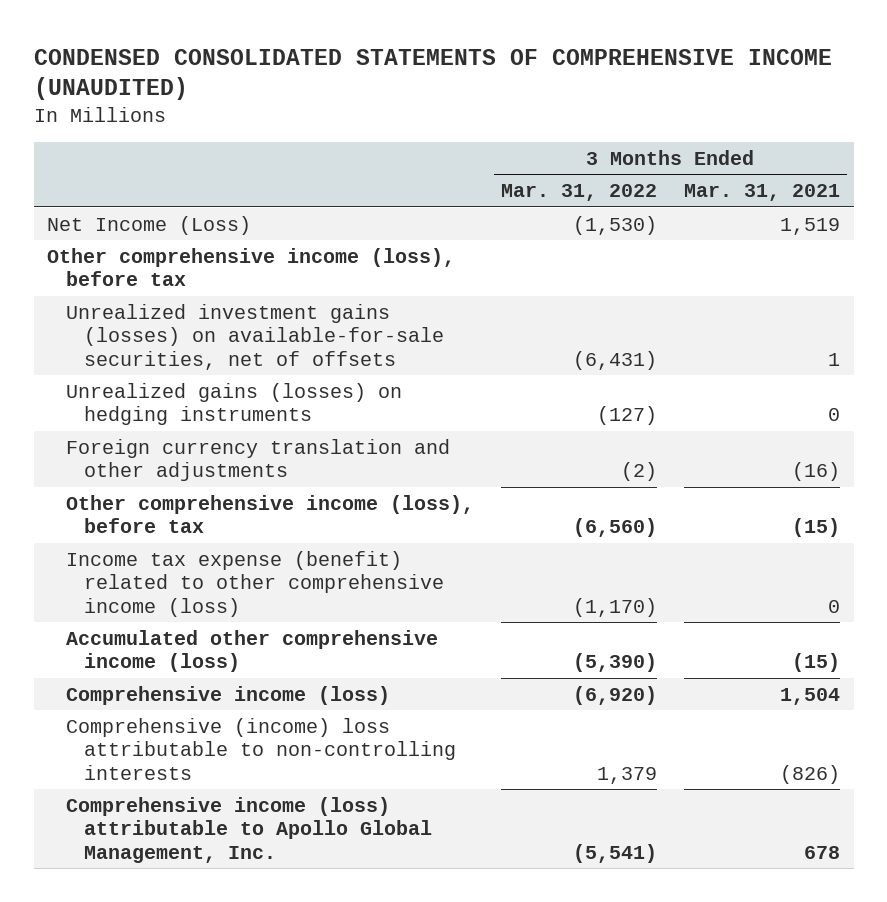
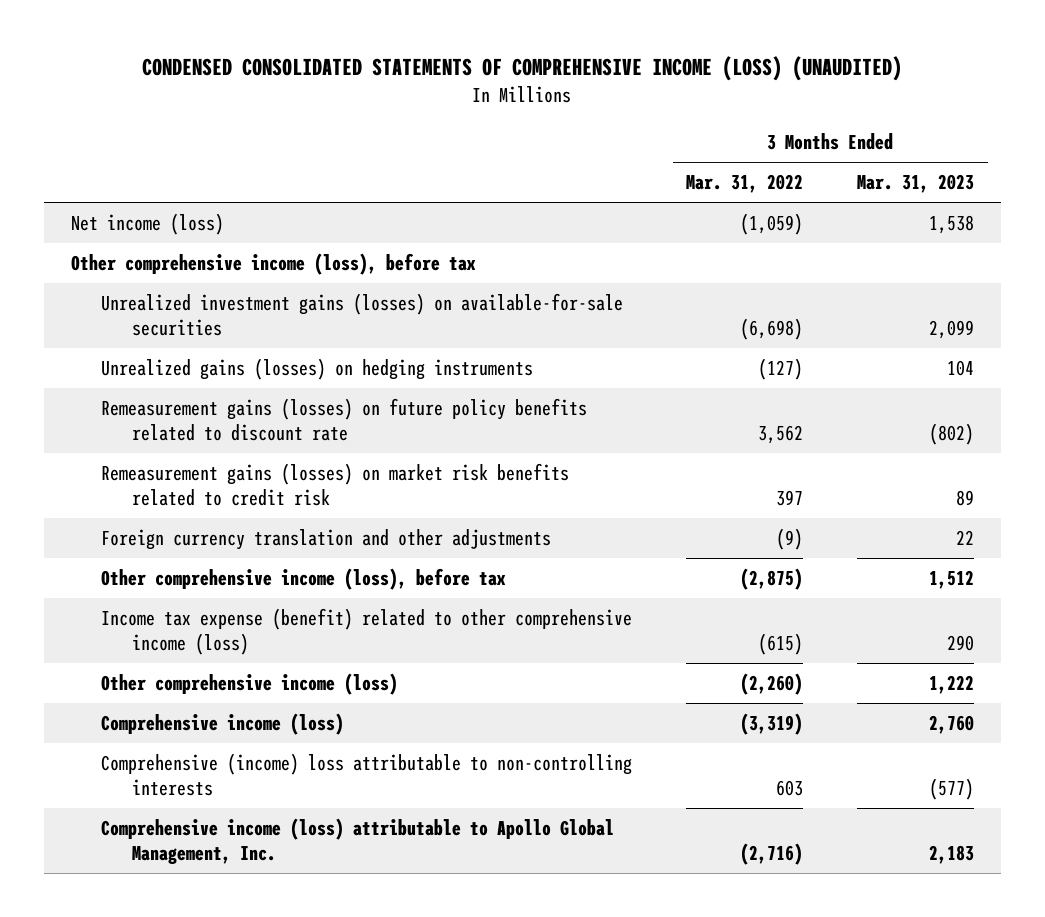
- CONDENSED CONSOLIDATED STATEMENTS OF COMPREHENSIVE INCOME (UNAUDITED)
+ CONDENSED CONSOLIDATED STATEMENTS OF COMPREHENSIVE INCOME (LOSS) (UNAUDITED)
- | 3 Months Ended Mar. 31, 2022 | 3 Months Ended Mar. 31, 2021
+ | 3 Months Ended Mar. 31, 2022 | 3 Months Ended Mar. 31, 2023
- Net Income (Loss) | (1,530) | 1,519
+ Net income (loss) | (1,059) | 1,538
- Unrealized investment gains (losses) on available-for-sale securities, net of offsets | (6,431) | 1
+ Unrealized investment gains (losses) on available-for-sale securities | (6,698) | 2,099
- Foreign currency translation and other adjustments | (2) | (16)
- Other comprehensive income (loss), before tax | (6,560) | (15)
- Income tax expense (benefit) related to other comprehensive income (loss) | (1,170) | 0
- Accumulated other comprehensive income (loss) | (5,390) | (15)
- Comprehensive income (loss) | (6,920) | 1,504
- Comprehensive (income) loss attributable to non-controlling interests | 1,379 | (826)
- Comprehensive income (loss) attributable to Apollo Global Management, Inc. | (5,541) | 678
+ Remeasurement gains (losses) on future policy benefits related to discount rate | 3,562 | (802)
+ Remeasurement gains (losses) on market risk benefits related to credit risk | 397 | 89
+ Foreign currency translation and other adjustments | (9) | 22
+ Other comprehensive income (loss), before tax | (2,875) | 1,512
+ Income tax expense (benefit) related to other comprehensive income (loss) | (615) | 290
+ Other comprehensive income (loss) | (2,260) | 1,222
+ Comprehensive income (loss) | (3,319) | 2,760
+ Comprehensive (income) loss attributable to non-controlling interests | 603 | (577)
+ Comprehensive income (loss) attributable to Apollo Global Management, Inc. | (2,716) | 2,183

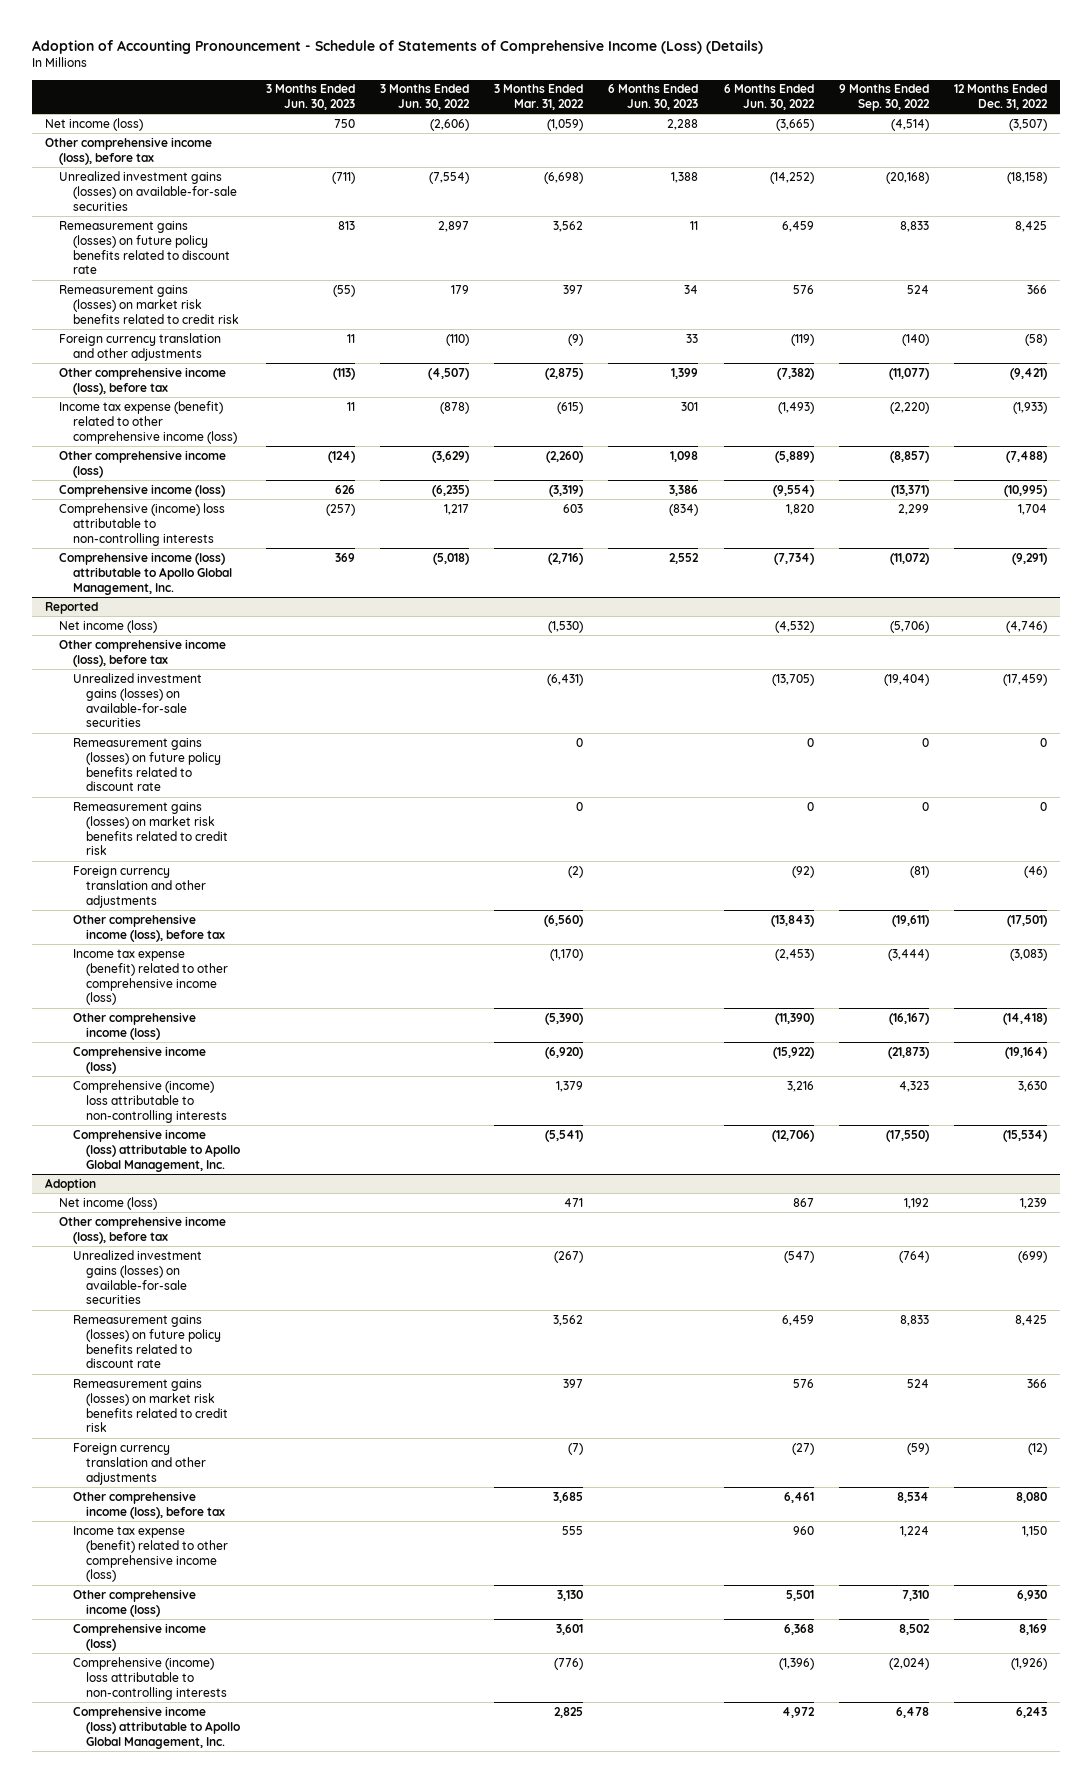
- CONDENSED CONSOLIDATED STATEMENTS OF COMPREHENSIVE INCOME (LOSS) (UNAUDITED)
+ Adoption of Accounting Pronouncement - Schedule of Statements of Comprehensive Income (Loss) (Details)
- | 3 Months Ended Mar. 31, 2022 | 3 Months Ended Mar. 31, 2023
+ | 3 Months Ended Jun. 30, 2023 | 3 Months Ended Jun. 30, 2022 | 3 Months Ended Mar. 31, 2022 | 6 Months Ended Jun. 30, 2023 | 6 Months Ended Jun. 30, 2022 | 9 Months Ended Sep. 30, 2022 | 12 Months Ended Dec. 31, 2022
- Unrealized gains (losses) on hedging instruments | (127) | 104
+ Reported
+ Net income (loss) | | | (1,530) | | (4,532) | (5,706) | (4,746)
+ Other comprehensive income (loss), before tax
+ Unrealized investment gains (losses) on available-for-sale securities | | | (6,431) | | (13,705) | (19,404) | (17,459)
+ Remeasurement gains (losses) on future policy benefits related to discount rate | | | 0 | | 0 | 0 | 0
+ Remeasurement gains (losses) on market risk benefits related to credit risk | | | 0 | | 0 | 0 | 0
+ Foreign currency translation and other adjustments | | | (2) | | (92) | (81) | (46)
+ Other comprehensive income (loss), before tax | | | (6,560) | | (13,843) | (19,611) | (17,501)
+ Income tax expense (benefit) related to other comprehensive income (loss) | | | (1,170) | | (2,453) | (3,444) | (3,083)
+ Other comprehensive income (loss) | | | (5,390) | | (11,390) | (16,167) | (14,418)
+ Comprehensive income (loss) | | | (6,920) | | (15,922) | (21,873) | (19,164)
+ Comprehensive (income) loss attributable to non-controlling interests | | | 1,379 | | 3,216 | 4,323 | 3,630
+ Comprehensive income (loss) attributable to Apollo Global Management, Inc. | | | (5,541) | | (12,706) | (17,550) | (15,534)
+ Adoption
+ Net income (loss) | | | 471 | | 867 | 1,192 | 1,239
+ Other comprehensive income (loss), before tax
+ Unrealized investment gains (losses) on available-for-sale securities | | | (267) | | (547) | (764) | (699)
+ Remeasurement gains (losses) on future policy benefits related to discount rate | | | 3,562 | | 6,459 | 8,833 | 8,425
+ Remeasurement gains (losses) on market risk benefits related to credit risk | | | 397 | | 576 | 524 | 366
+ Foreign currency translation and other adjustments | | | (7) | | (27) | (59) | (12)
+ Other comprehensive income (loss), before tax | | | 3,685 | | 6,461 | 8,534 | 8,080
+ Income tax expense (benefit) related to other comprehensive income (loss) | | | 555 | | 960 | 1,224 | 1,150
+ Other comprehensive income (loss) | | | 3,130 | | 5,501 | 7,310 | 6,930
+ Comprehensive income (loss) | | | 3,601 | | 6,368 | 8,502 | 8,169
+ Comprehensive (income) loss attributable to non-controlling interests | | | (776) | | (1,396) | (2,024) | (1,926)
+ Comprehensive income (loss) attributable to Apollo Global Management, Inc. | | | 2,825 | | 4,972 | 6,478 | 6,243

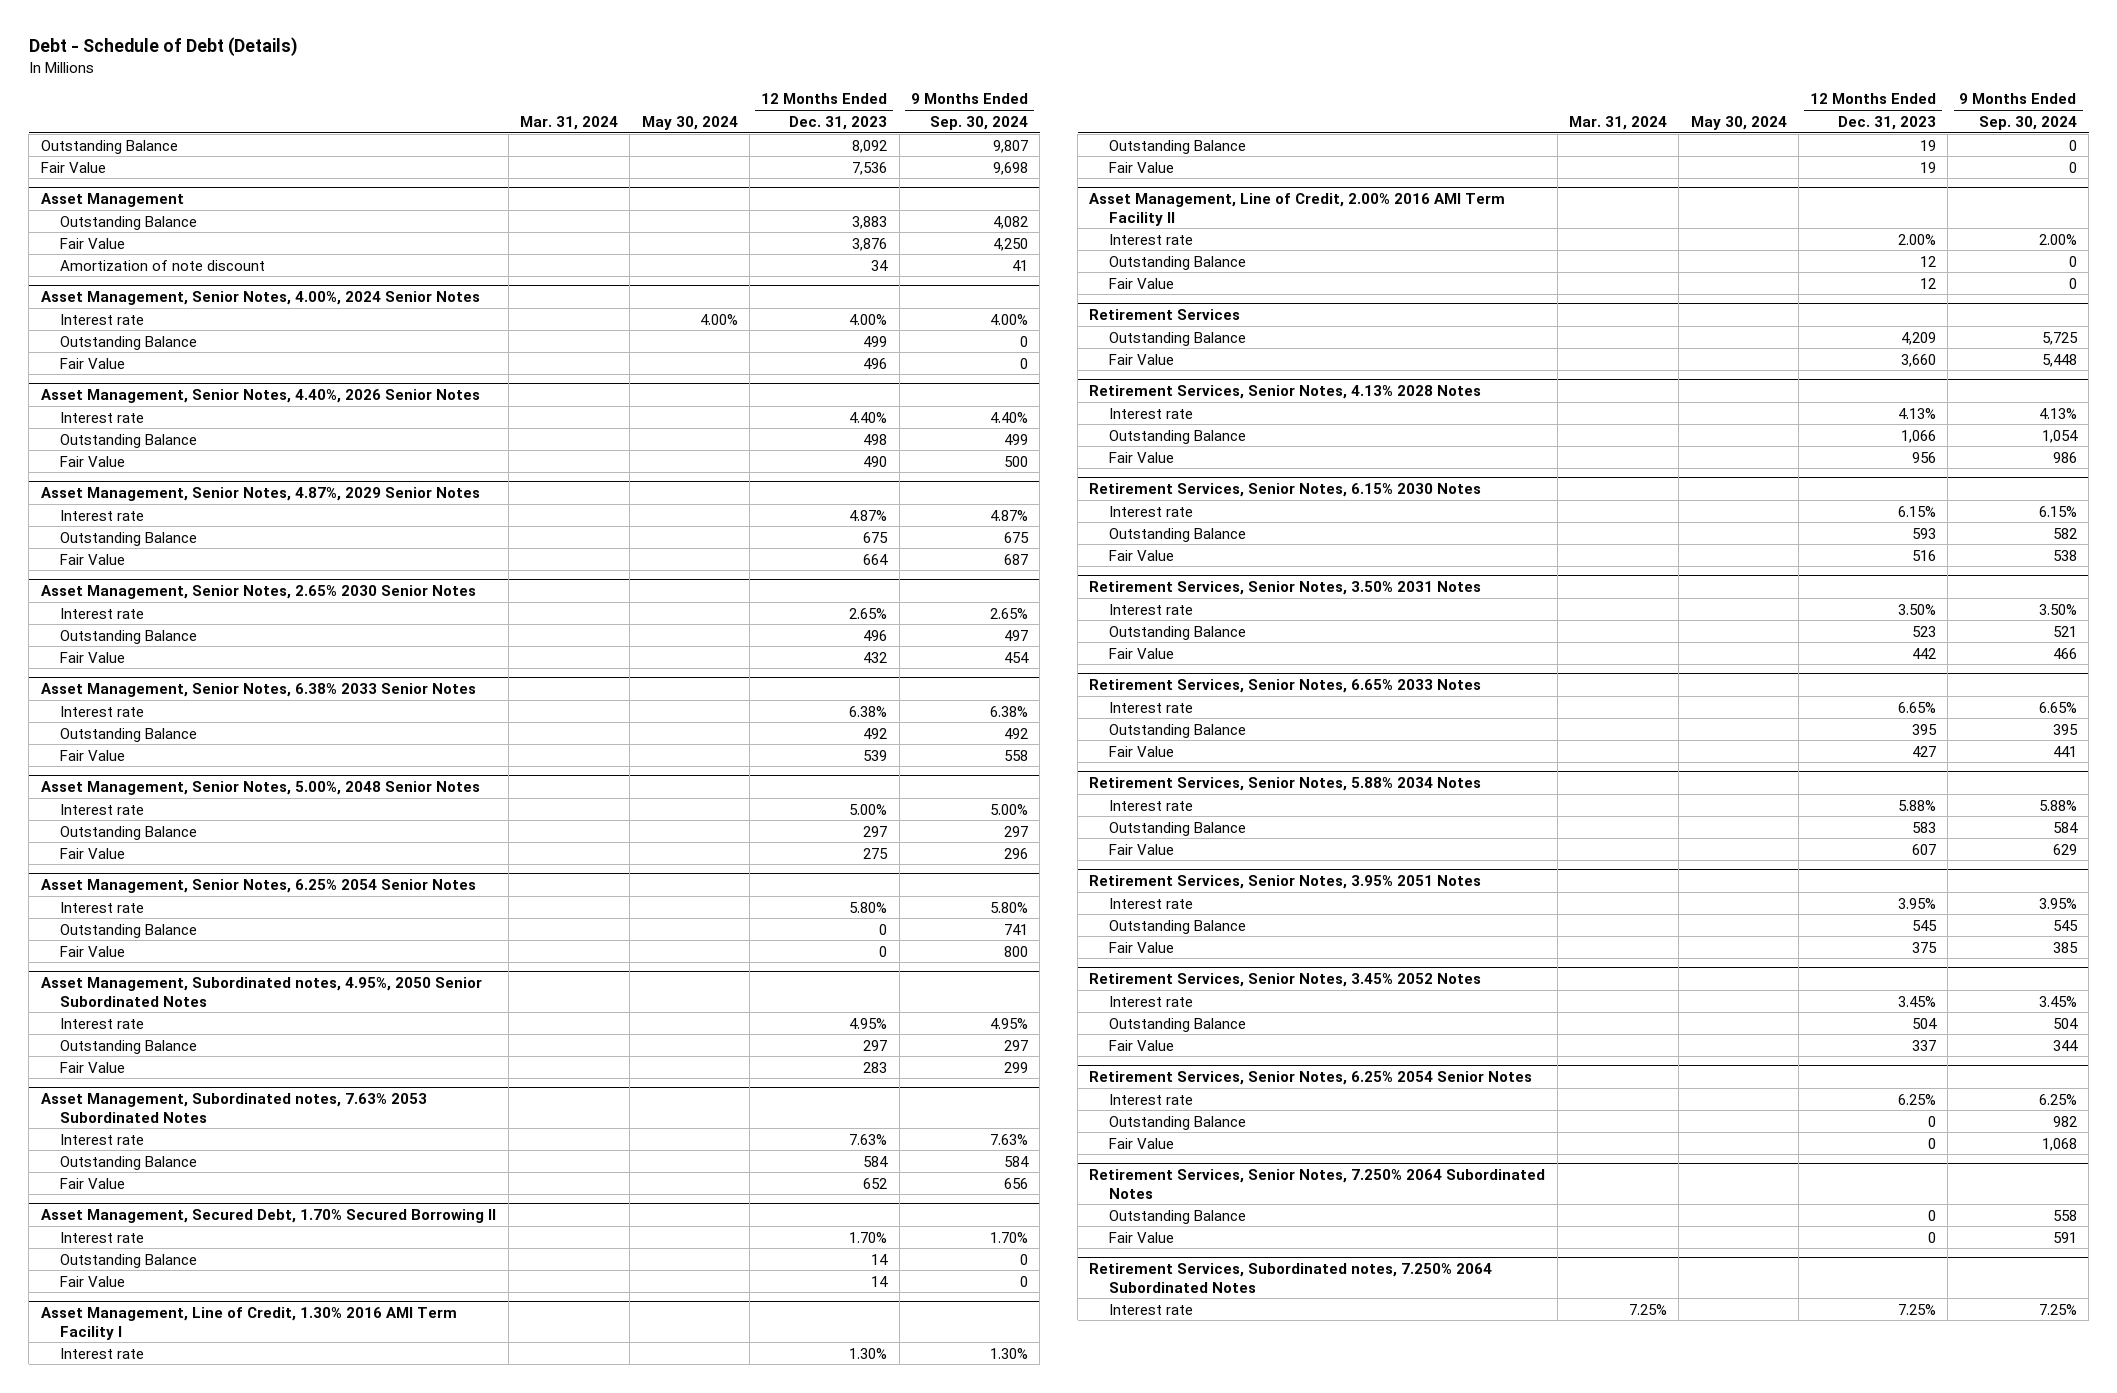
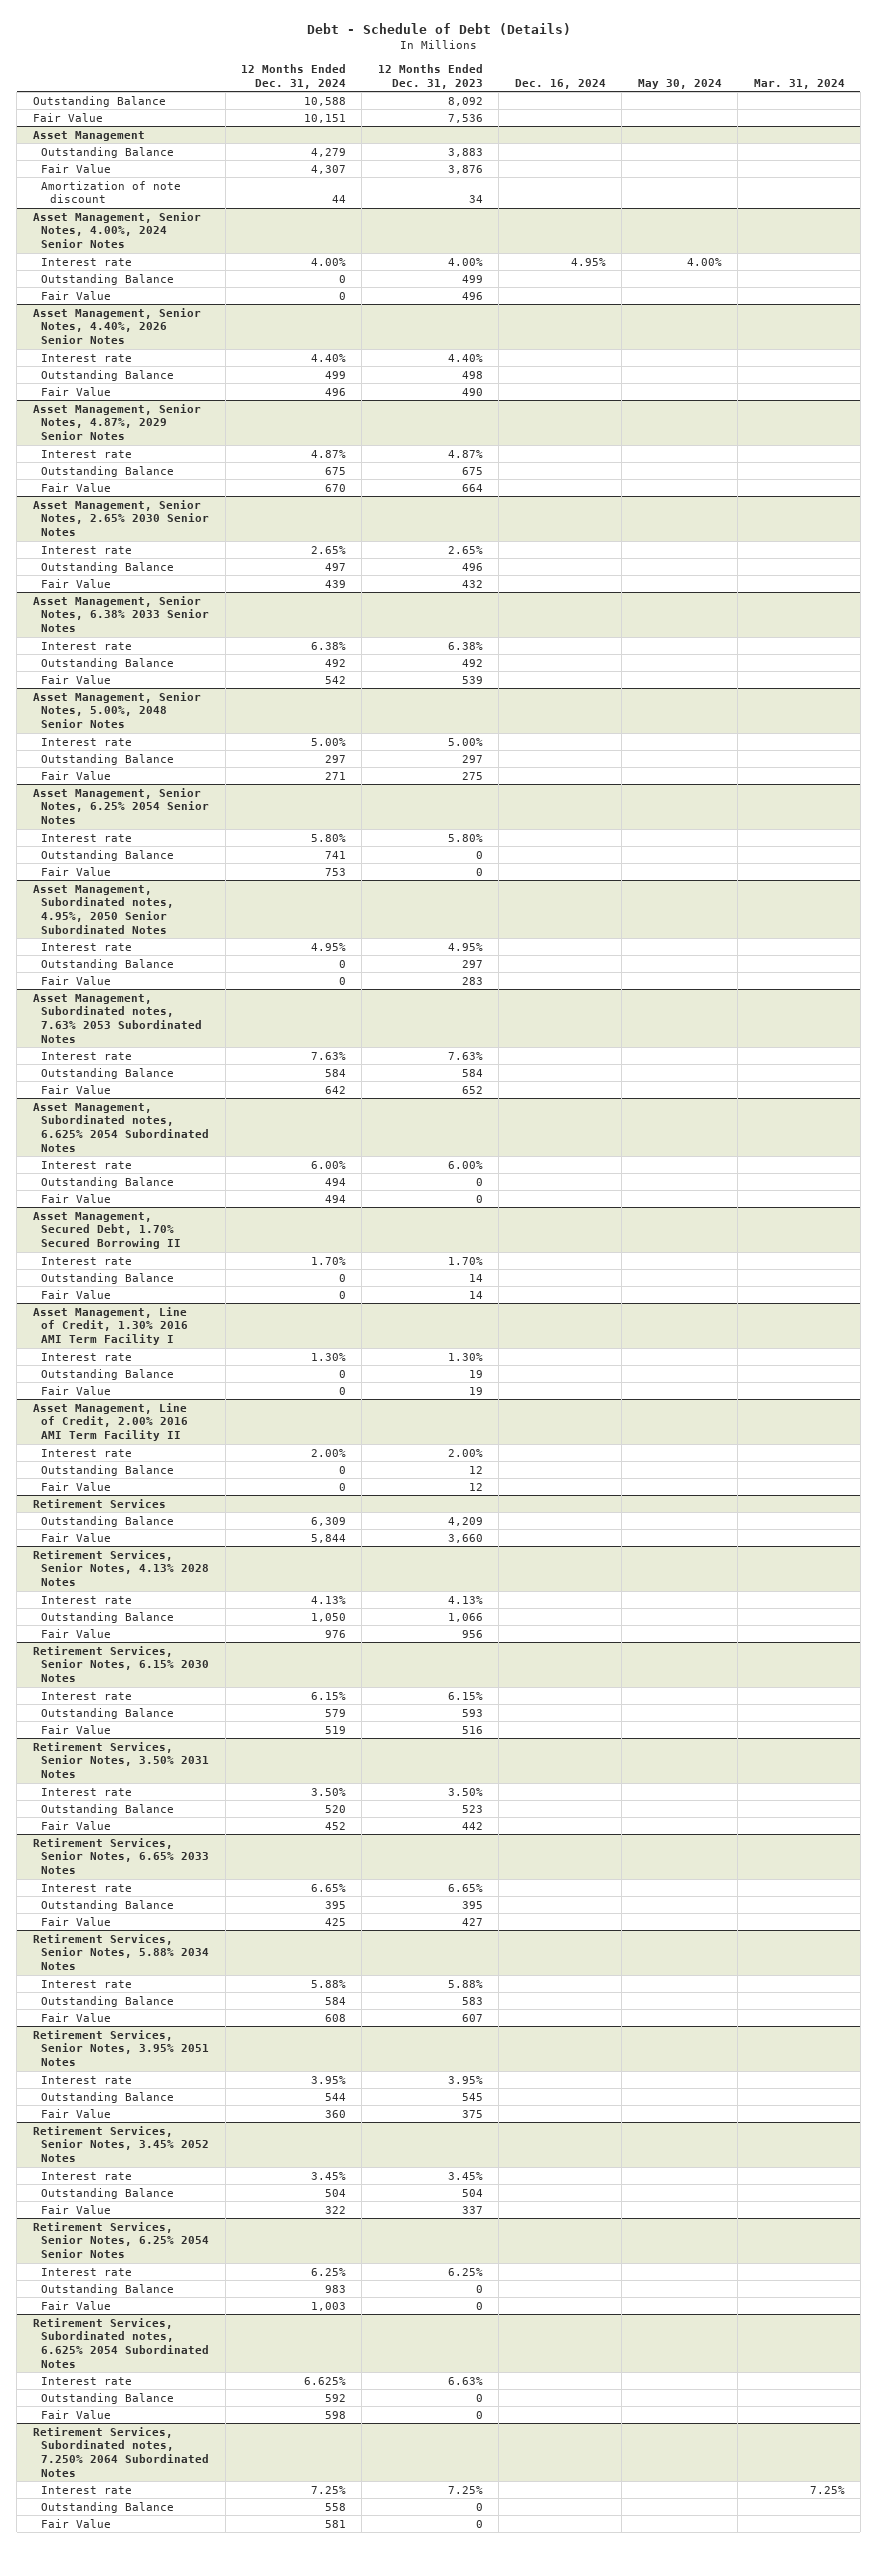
- | Mar. 31, 2024 | May 30, 2024 | 12 Months Ended Dec. 31, 2023 | 9 Months Ended Sep. 30, 2024
+ | 12 Months Ended Dec. 31, 2024 | 12 Months Ended Dec. 31, 2023 | Dec. 16, 2024 | May 30, 2024 | Mar. 31, 2024
+ Asset Management, Subordinated notes, 6.625% 2054 Subordinated Notes
+ Interest rate | 6.00% | 6.00% | | |
+ Outstanding Balance | 494 | 0 | | |
+ Fair Value | 494 | 0 | | |
- Retirement Services, Senior Notes, 7.250% 2064 Subordinated Notes
+ Retirement Services, Subordinated notes, 6.625% 2054 Subordinated Notes
+ Interest rate | 6.625% | 6.63% | | |
@ Retirement Services, Subordinated notes, 7.250% 2064 Subordinated Notes
+ Outstanding Balance | 558 | 0 | | |
+ Fair Value | 581 | 0 | | |

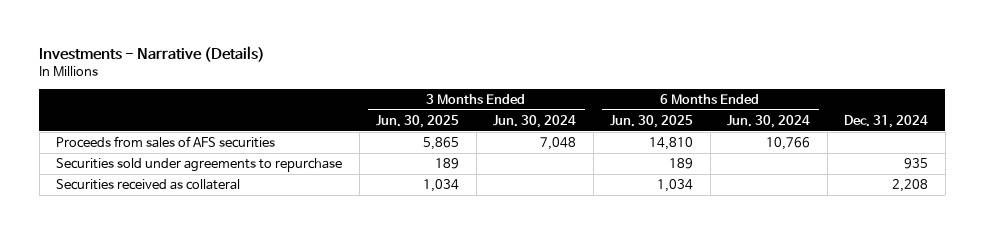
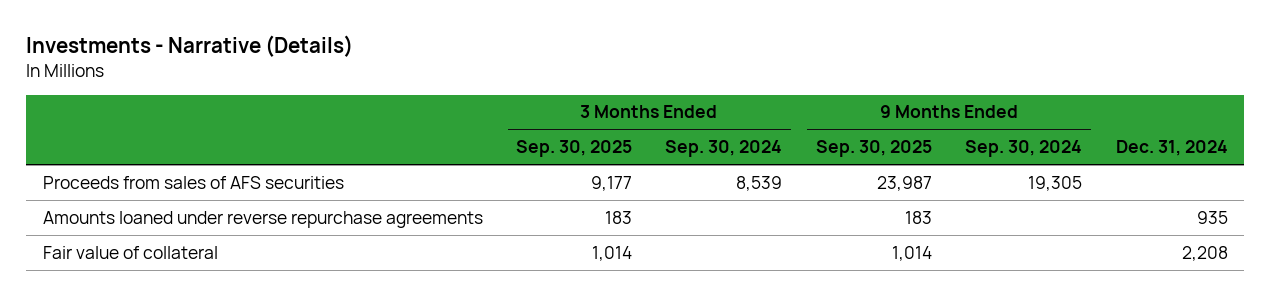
- | 3 Months Ended Jun. 30, 2025 | 3 Months Ended Jun. 30, 2024 | 6 Months Ended Jun. 30, 2025 | 6 Months Ended Jun. 30, 2024 | Dec. 31, 2024
+ | 3 Months Ended Sep. 30, 2025 | 3 Months Ended Sep. 30, 2024 | 9 Months Ended Sep. 30, 2025 | 9 Months Ended Sep. 30, 2024 | Dec. 31, 2024
- Securities sold under agreements to repurchase | 189 | | 189 | | 935
- Securities received as collateral | 1,034 | | 1,034 | | 2,208
+ Amounts loaned under reverse repurchase agreements | 183 | | 183 | | 935
+ Fair value of collateral | 1,014 | | 1,014 | | 2,208

